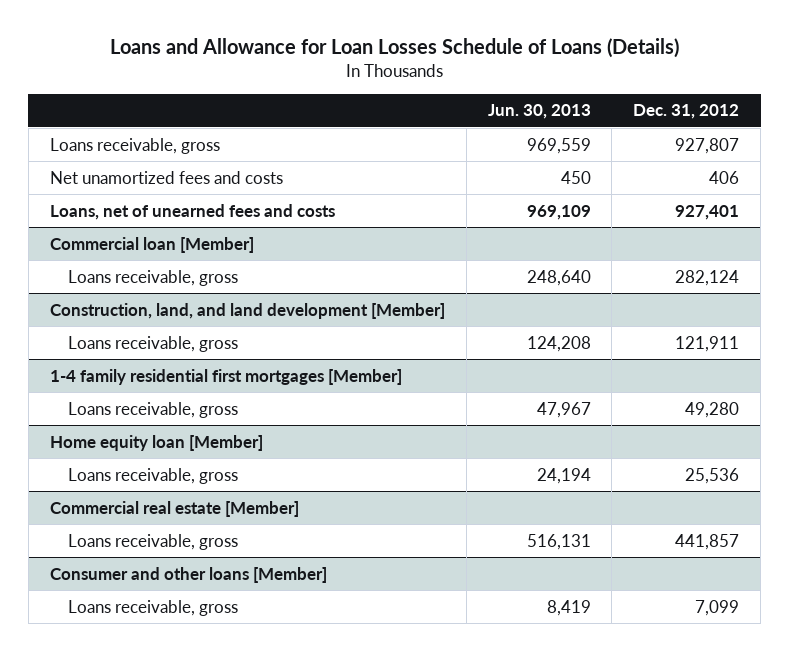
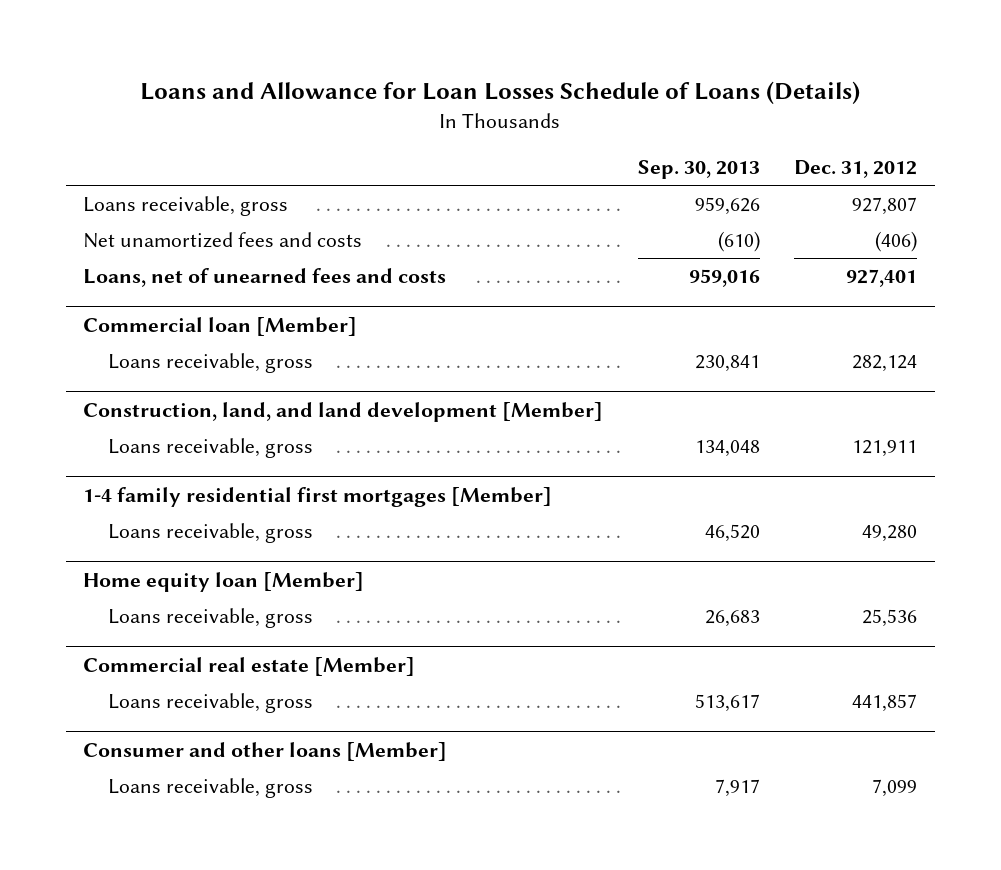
- | Jun. 30, 2013 | Dec. 31, 2012
+ | Sep. 30, 2013 | Dec. 31, 2012
- Net unamortized fees and costs | 450 | 406
+ Net unamortized fees and costs | (610) | (406)

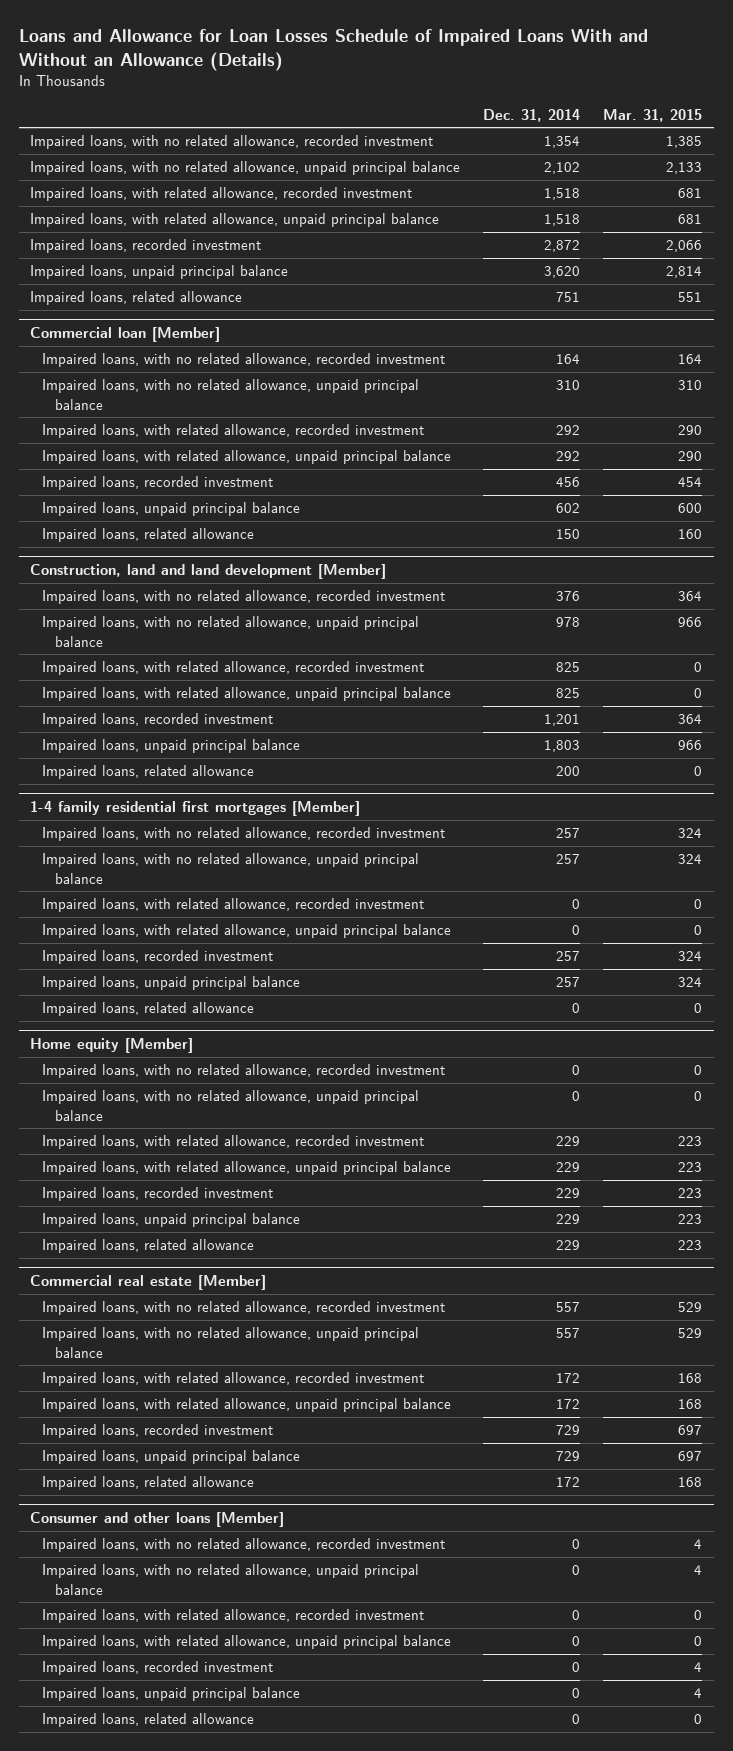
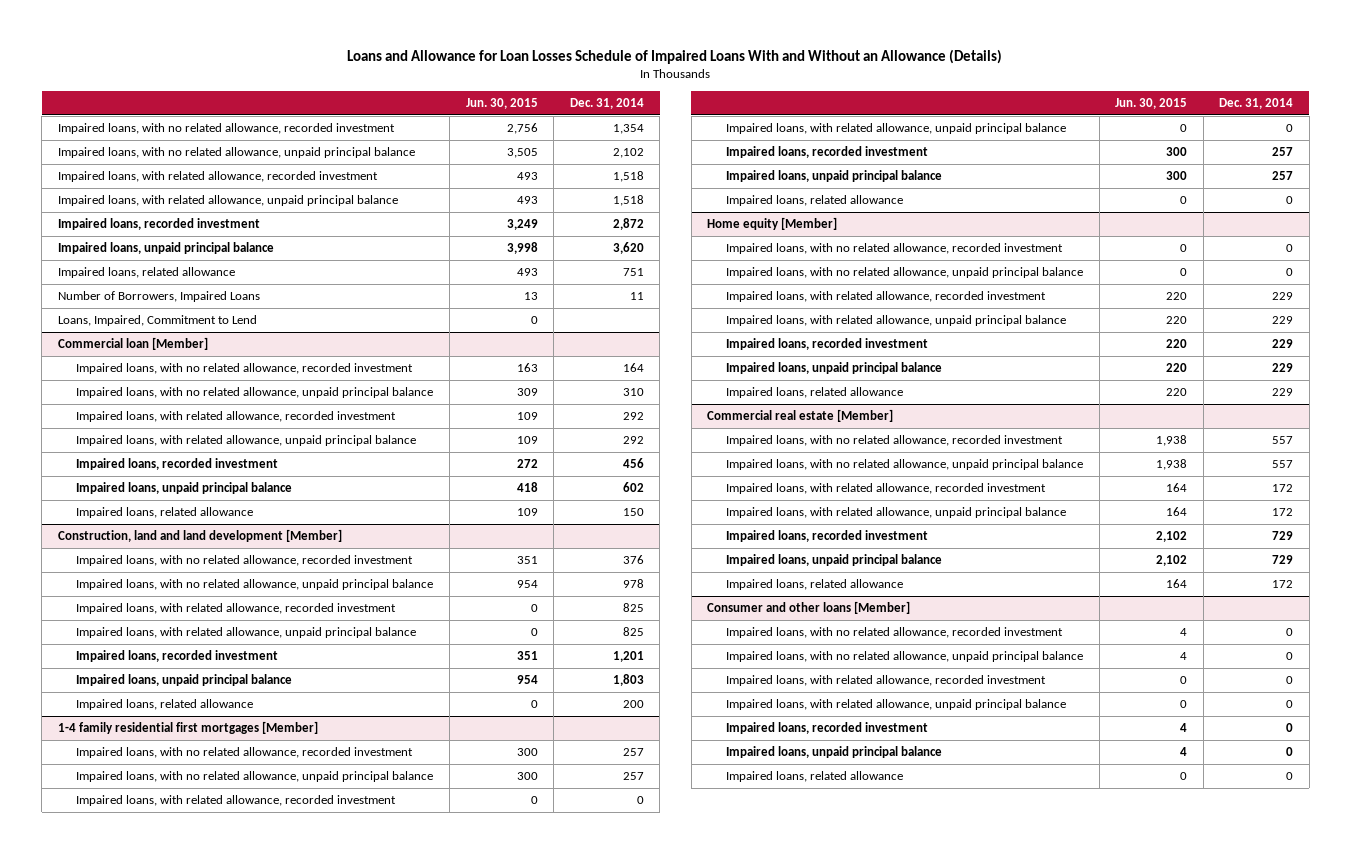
- | Dec. 31, 2014 | Mar. 31, 2015
+ | Jun. 30, 2015 | Dec. 31, 2014
+ Number of Borrowers, Impaired Loans | 13 | 11
+ Loans, Impaired, Commitment to Lend | 0 |

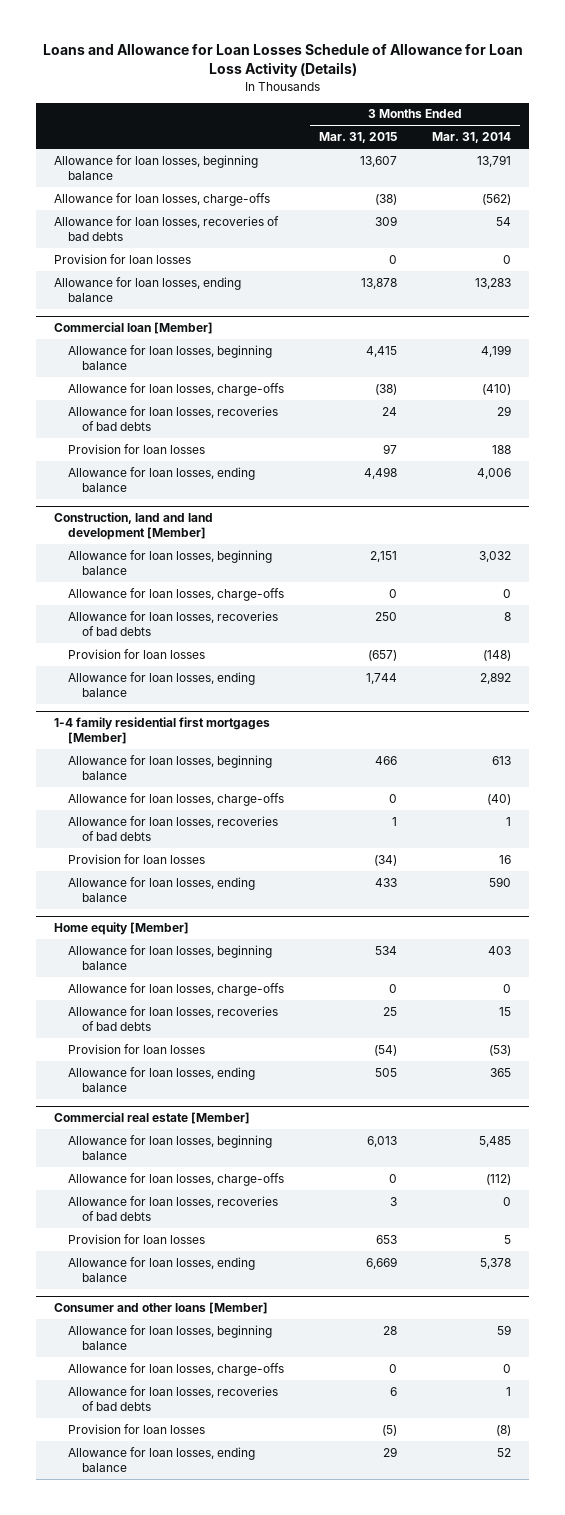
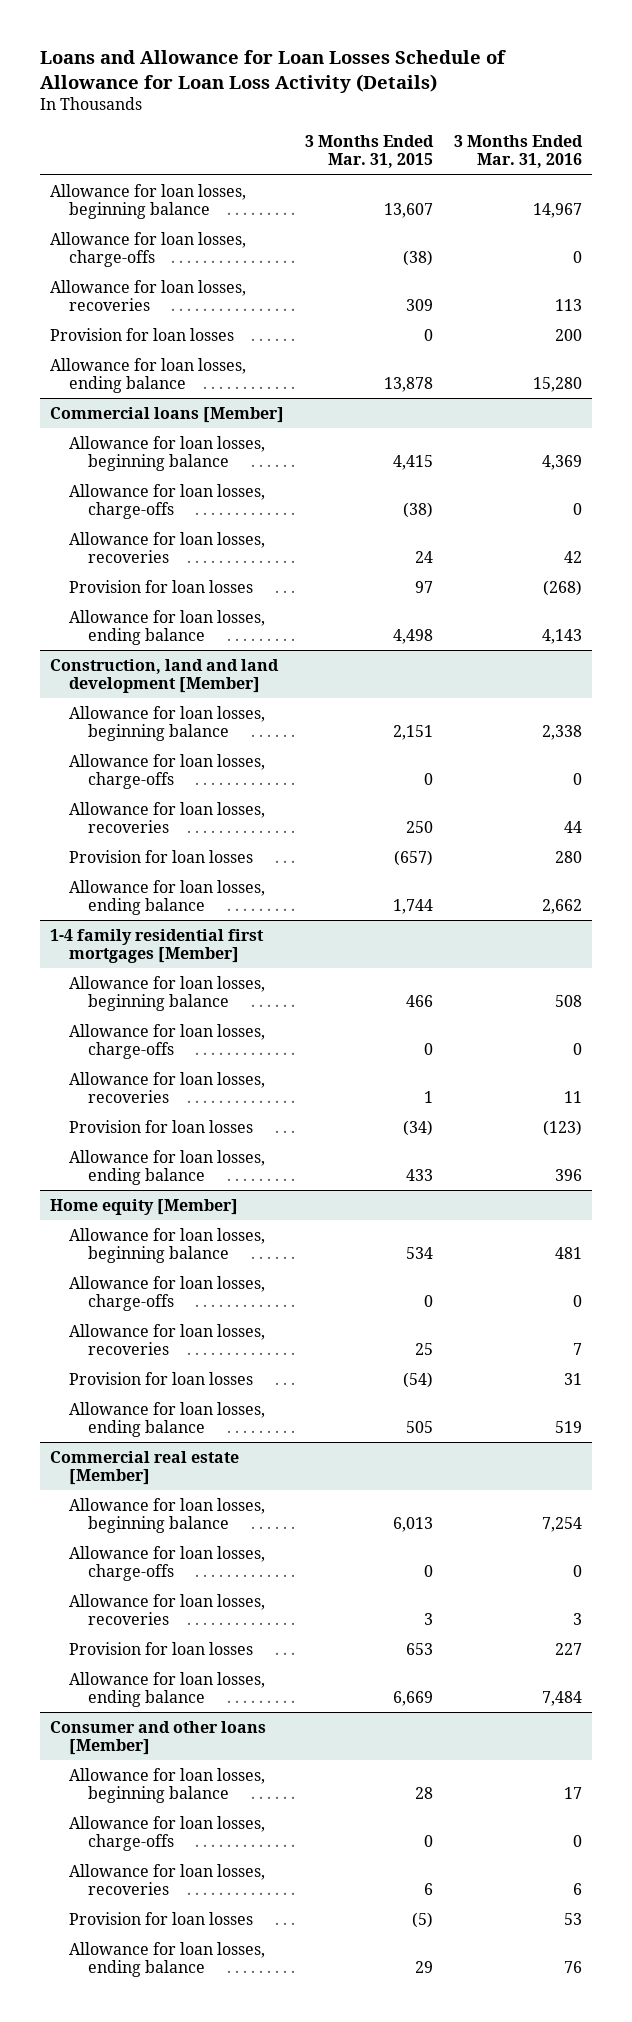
- | 3 Months Ended Mar. 31, 2015 | 3 Months Ended Mar. 31, 2014
+ | 3 Months Ended Mar. 31, 2015 | 3 Months Ended Mar. 31, 2016
- Allowance for loan losses, recoveries of bad debts | 309 | 54
+ Allowance for loan losses, recoveries | 309 | 113
- Commercial loan [Member]
+ Commercial loans [Member]
- Allowance for loan losses, recoveries of bad debts | 24 | 29
+ Allowance for loan losses, recoveries | 24 | 42
@ Construction, land and land development [Member]
- Allowance for loan losses, recoveries of bad debts | 250 | 8
+ Allowance for loan losses, recoveries | 250 | 44
@ 1-4 family residential first mortgages [Member]
- Allowance for loan losses, recoveries of bad debts | 1 | 1
+ Allowance for loan losses, recoveries | 1 | 11
@ Home equity [Member]
- Allowance for loan losses, recoveries of bad debts | 25 | 15
+ Allowance for loan losses, recoveries | 25 | 7
@ Commercial real estate [Member]
- Allowance for loan losses, recoveries of bad debts | 3 | 0
+ Allowance for loan losses, recoveries | 3 | 3
@ Consumer and other loans [Member]
- Allowance for loan losses, recoveries of bad debts | 6 | 1
+ Allowance for loan losses, recoveries | 6 | 6

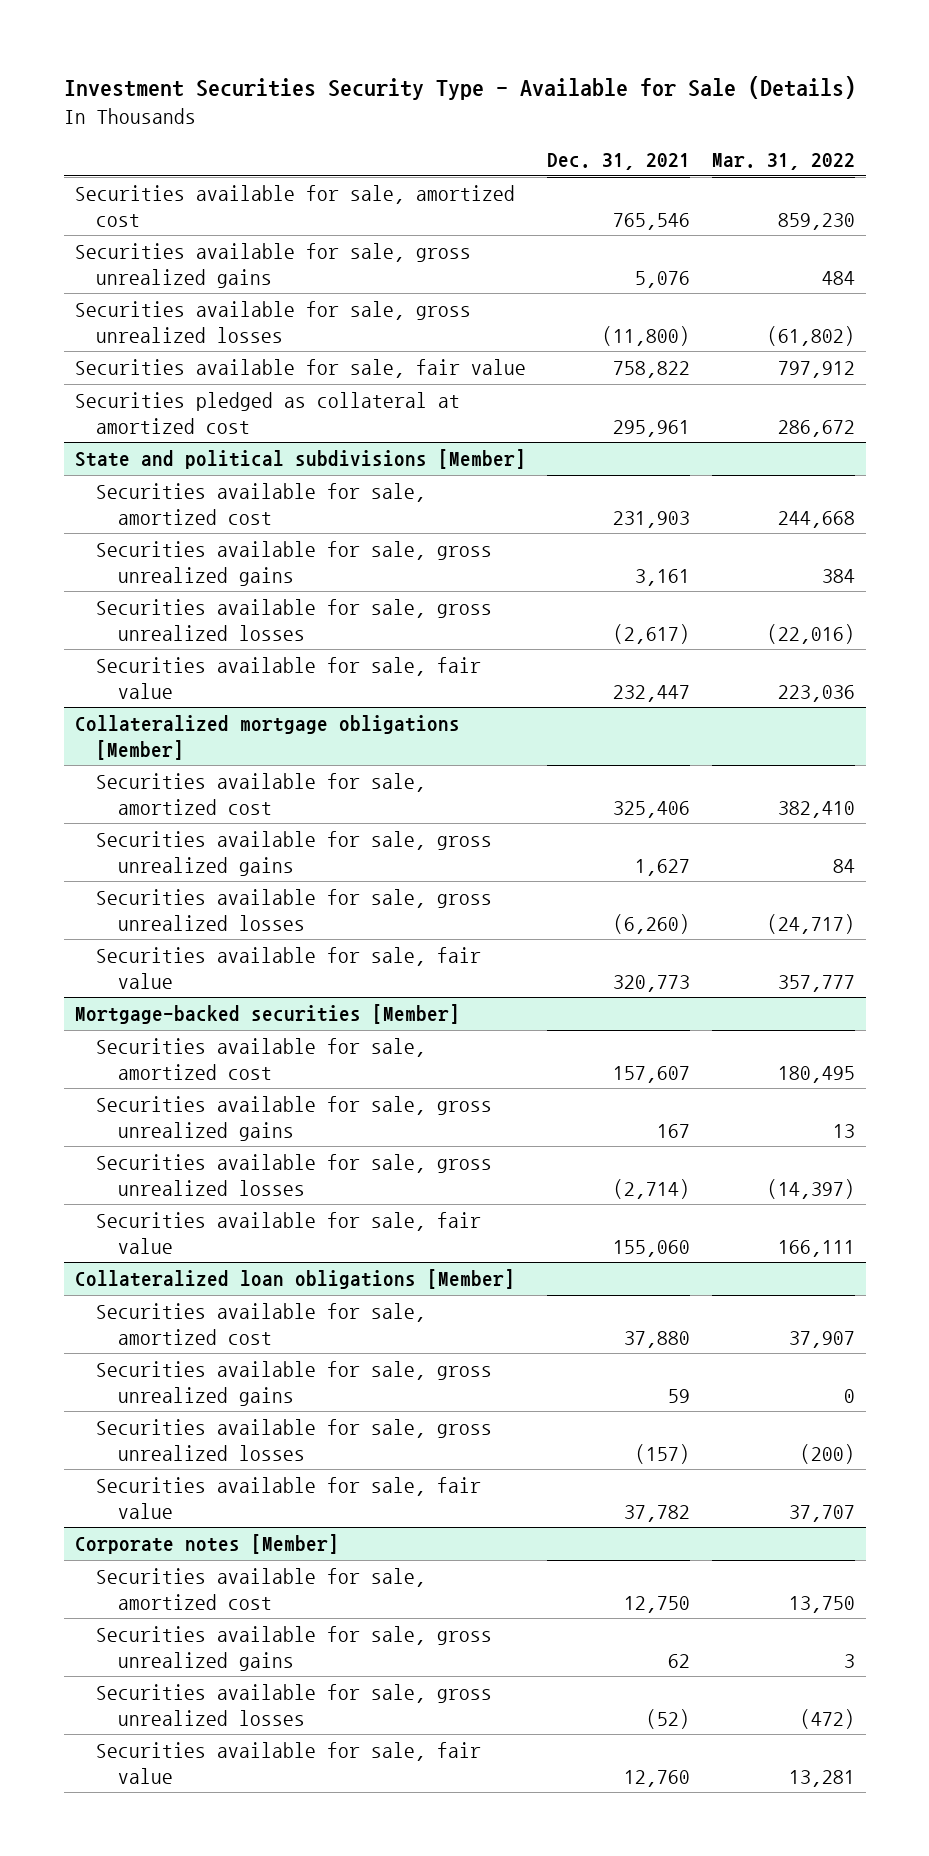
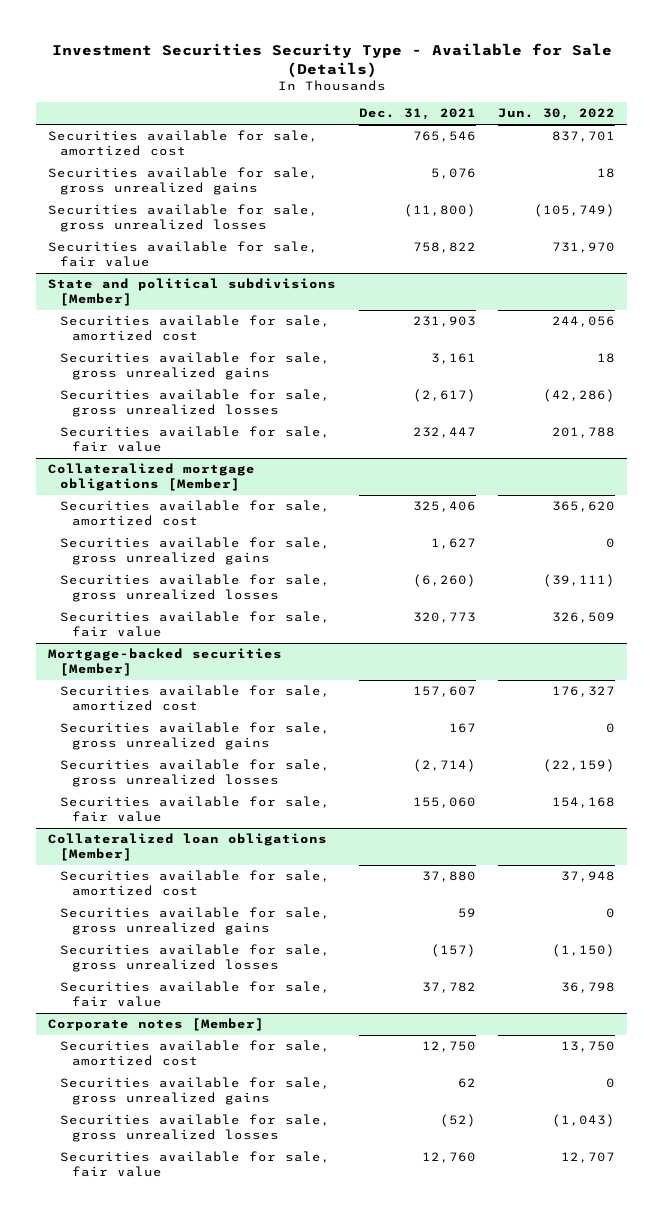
- | Dec. 31, 2021 | Mar. 31, 2022
+ | Dec. 31, 2021 | Jun. 30, 2022
- Securities pledged as collateral at amortized cost | 295,961 | 286,672

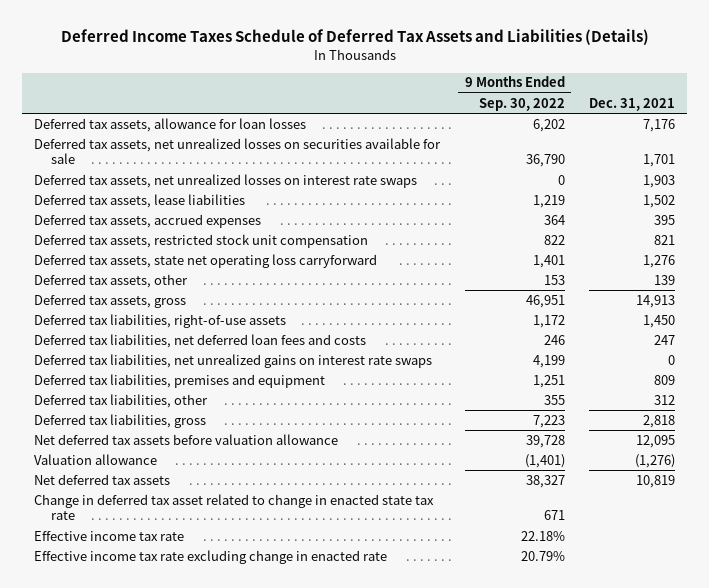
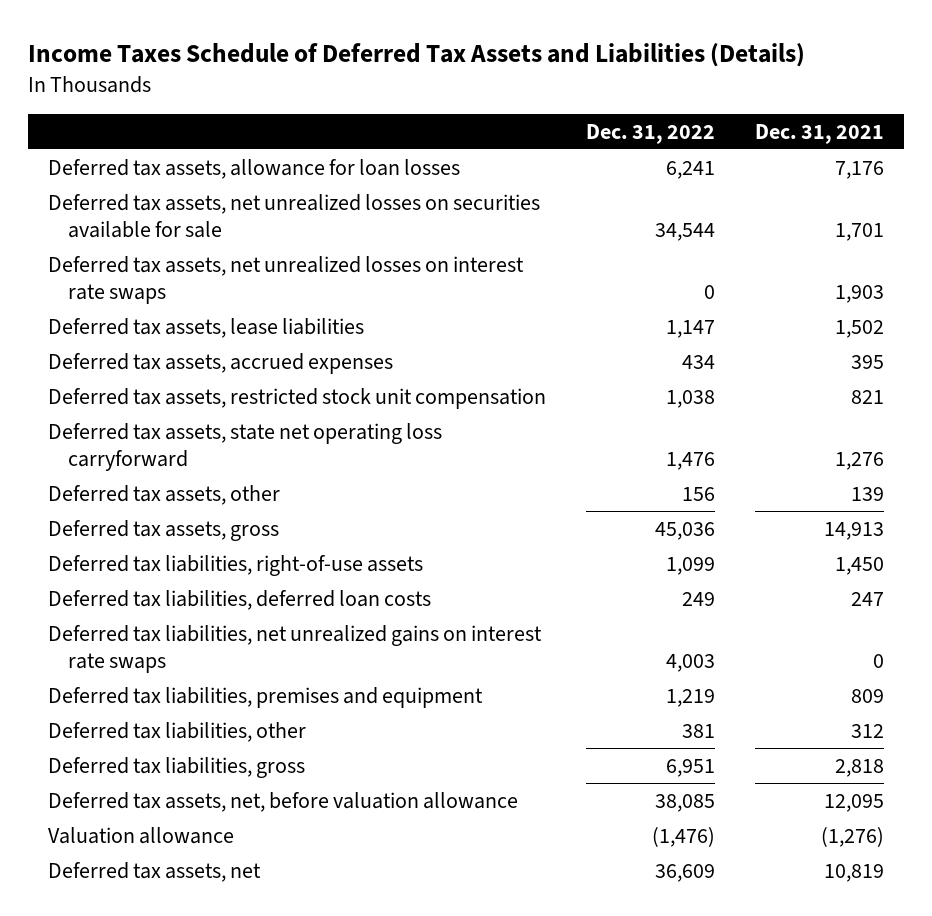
- Deferred Income Taxes Schedule of Deferred Tax Assets and Liabilities (Details)
+ Income Taxes Schedule of Deferred Tax Assets and Liabilities (Details)
- | 9 Months Ended Sep. 30, 2022 | Dec. 31, 2021
+ | Dec. 31, 2022 | Dec. 31, 2021
- Deferred tax liabilities, net deferred loan fees and costs | 246 | 247
+ Deferred tax liabilities, deferred loan costs | 249 | 247
- Net deferred tax assets before valuation allowance | 39,728 | 12,095
+ Deferred tax assets, net, before valuation allowance | 38,085 | 12,095
- Net deferred tax assets | 38,327 | 10,819
- Change in deferred tax asset related to change in enacted state tax rate | 671 |
- Effective income tax rate | 22.18% |
- Effective income tax rate excluding change in enacted rate | 20.79% |
+ Deferred tax assets, net | 36,609 | 10,819

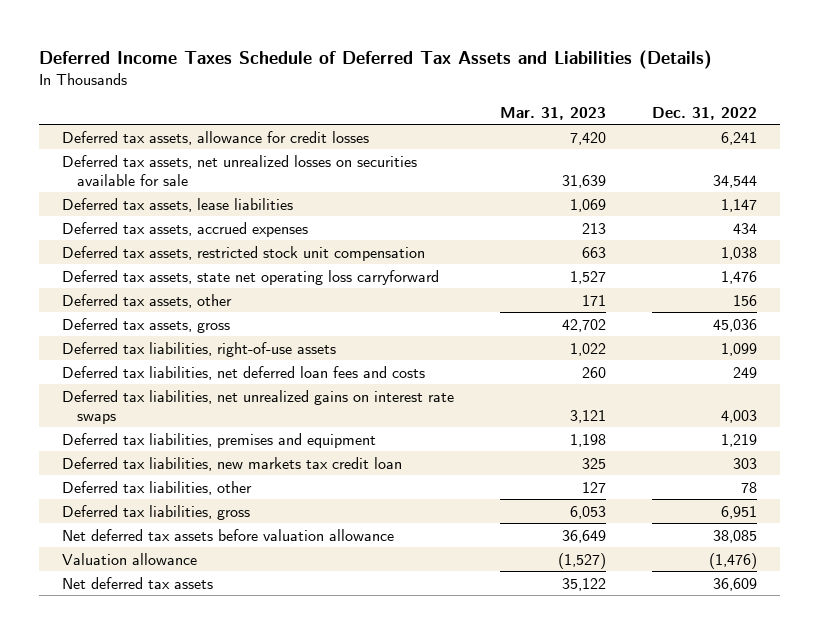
- Income Taxes Schedule of Deferred Tax Assets and Liabilities (Details)
+ Deferred Income Taxes Schedule of Deferred Tax Assets and Liabilities (Details)
- | Dec. 31, 2022 | Dec. 31, 2021
+ | Mar. 31, 2023 | Dec. 31, 2022
- Deferred tax assets, allowance for loan losses | 6,241 | 7,176
+ Deferred tax assets, allowance for credit losses | 7,420 | 6,241
- Deferred tax assets, net unrealized losses on interest rate swaps | 0 | 1,903
- Deferred tax liabilities, deferred loan costs | 249 | 247
+ Deferred tax liabilities, net deferred loan fees and costs | 260 | 249
- Deferred tax liabilities, other | 381 | 312
+ Deferred tax liabilities, new markets tax credit loan | 325 | 303
+ Deferred tax liabilities, other | 127 | 78
- Deferred tax assets, net, before valuation allowance | 38,085 | 12,095
+ Net deferred tax assets before valuation allowance | 36,649 | 38,085
- Deferred tax assets, net | 36,609 | 10,819
+ Net deferred tax assets | 35,122 | 36,609

